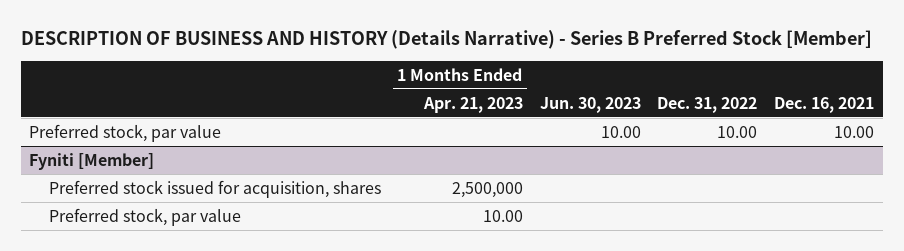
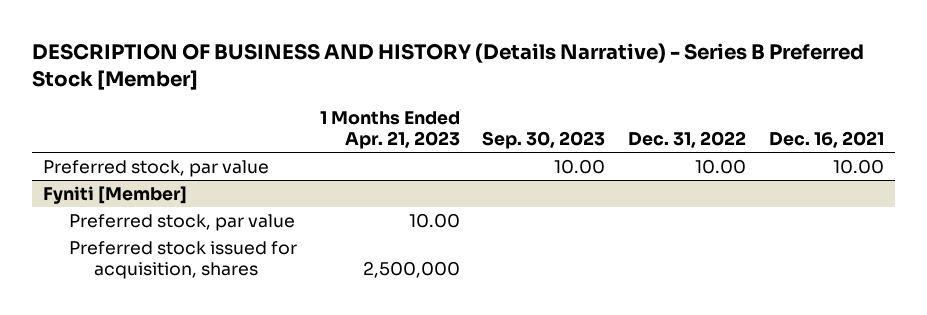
- | 1 Months Ended Apr. 21, 2023 | Jun. 30, 2023 | Dec. 31, 2022 | Dec. 16, 2021
+ | 1 Months Ended Apr. 21, 2023 | Sep. 30, 2023 | Dec. 31, 2022 | Dec. 16, 2021
@ Fyniti [Member]
moved down: Preferred stock issued for acquisition, shares | 2,500,000 | | |

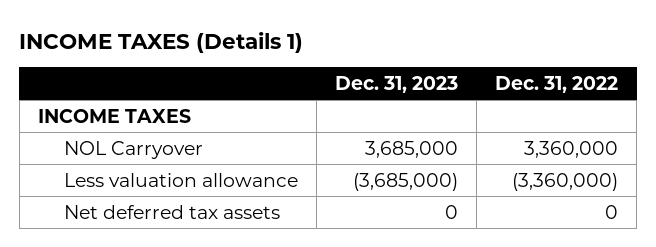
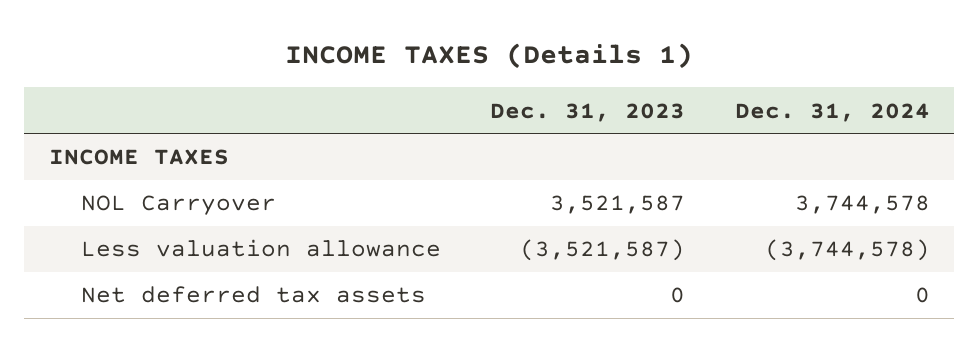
- | Dec. 31, 2023 | Dec. 31, 2022
+ | Dec. 31, 2023 | Dec. 31, 2024
- NOL Carryover | 3,685,000 | 3,360,000
- Less valuation allowance | (3,685,000) | (3,360,000)
+ NOL Carryover | 3,521,587 | 3,744,578
+ Less valuation allowance | (3,521,587) | (3,744,578)

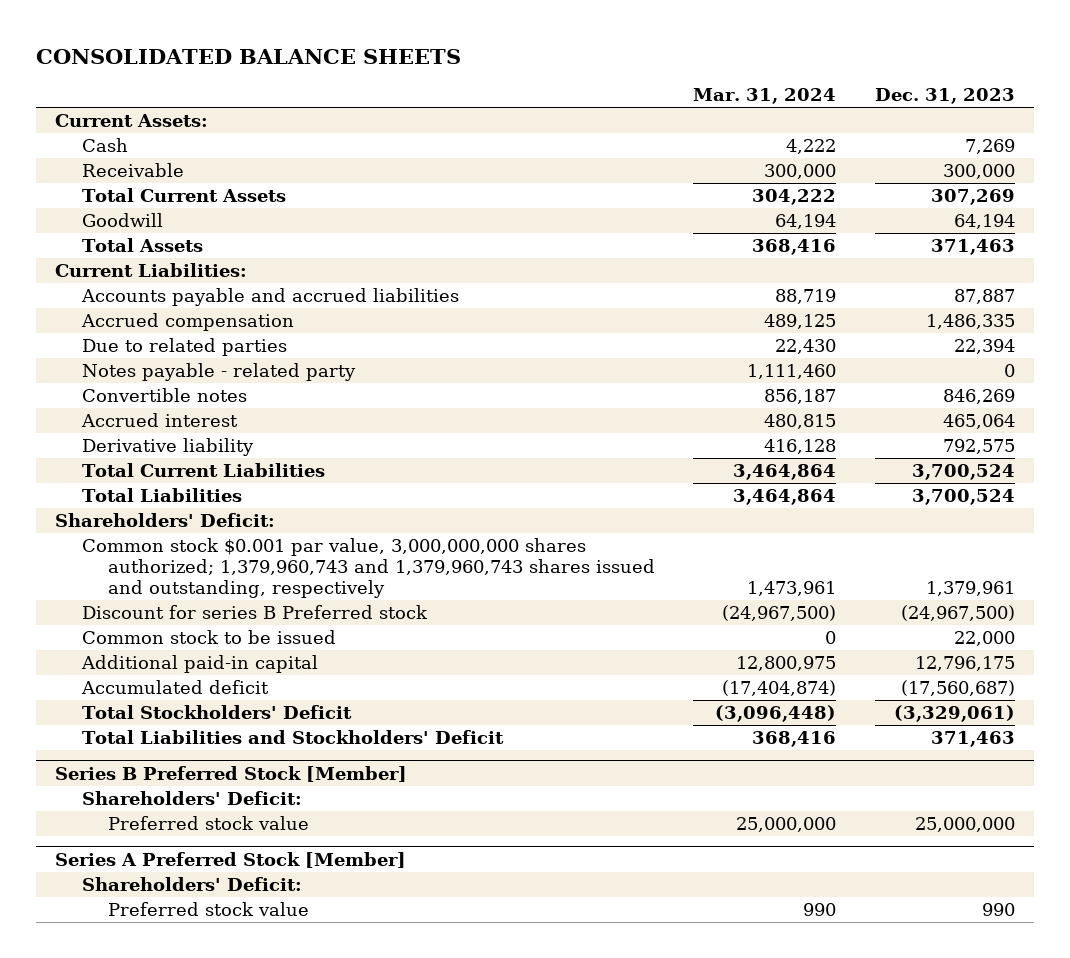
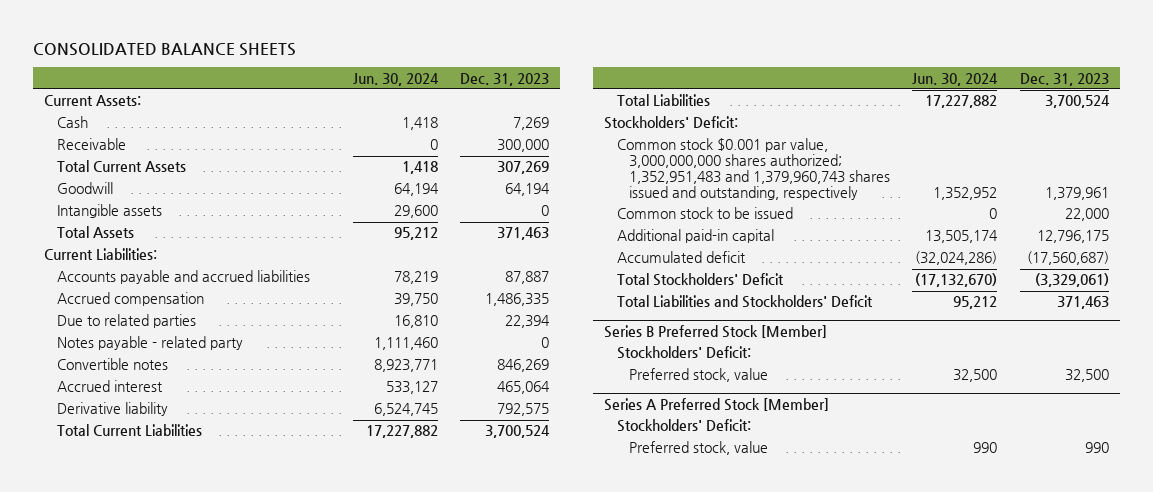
- | Mar. 31, 2024 | Dec. 31, 2023
+ | Jun. 30, 2024 | Dec. 31, 2023
+ Intangible assets | 29,600 | 0
- Shareholders' Deficit:
- Common stock $0.001 par value, 3,000,000,000 shares authorized; 1,379,960,743 and 1,379,960,743 shares issued and outstanding, respectively | 1,473,961 | 1,379,961
- Discount for series B Preferred stock | (24,967,500) | (24,967,500)
+ Stockholders' Deficit:
+ Common stock $0.001 par value, 3,000,000,000 shares authorized; 1,352,951,483 and 1,379,960,743 shares issued and outstanding, respectively | 1,352,952 | 1,379,961
@ Series B Preferred Stock [Member]
- Shareholders' Deficit:
- Preferred stock value | 25,000,000 | 25,000,000
+ Stockholders' Deficit:
+ Preferred stock, value | 32,500 | 32,500
@ Series A Preferred Stock [Member]
- Shareholders' Deficit:
- Preferred stock value | 990 | 990
+ Stockholders' Deficit:
+ Preferred stock, value | 990 | 990

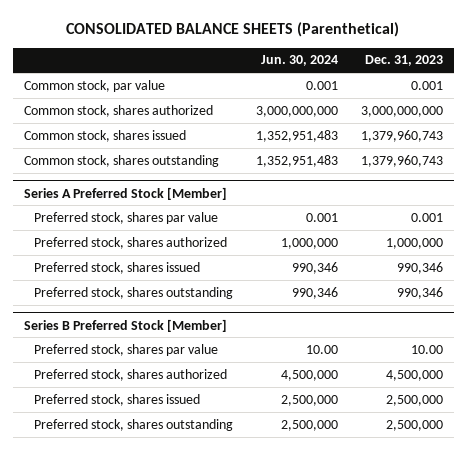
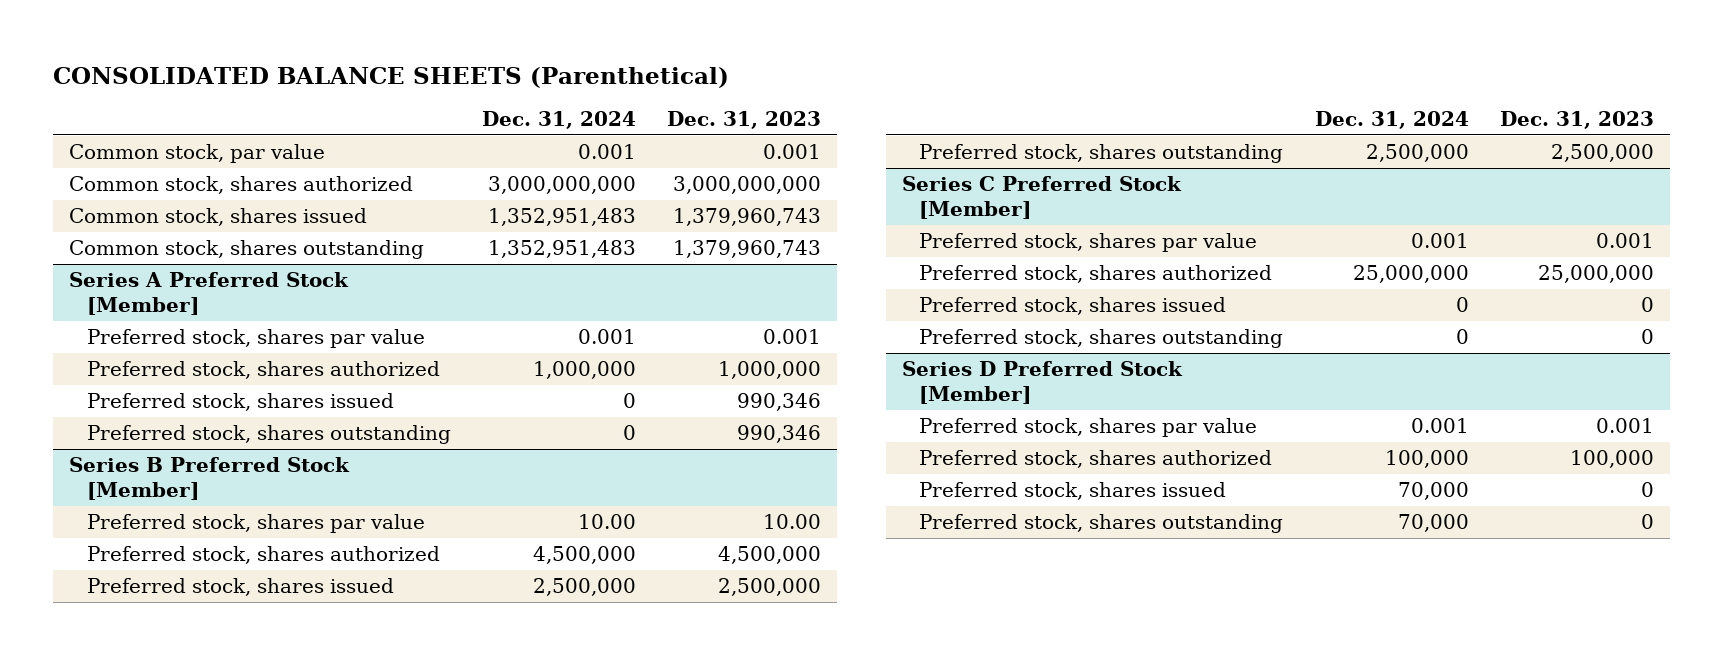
- | Jun. 30, 2024 | Dec. 31, 2023
+ | Dec. 31, 2024 | Dec. 31, 2023
+ Series C Preferred Stock [Member]
+ Preferred stock, shares par value | 0.001 | 0.001
+ Preferred stock, shares authorized | 25,000,000 | 25,000,000
+ Preferred stock, shares issued | 0 | 0
+ Preferred stock, shares outstanding | 0 | 0
+ Series D Preferred Stock [Member]
+ Preferred stock, shares par value | 0.001 | 0.001
+ Preferred stock, shares authorized | 100,000 | 100,000
+ Preferred stock, shares issued | 70,000 | 0
+ Preferred stock, shares outstanding | 70,000 | 0

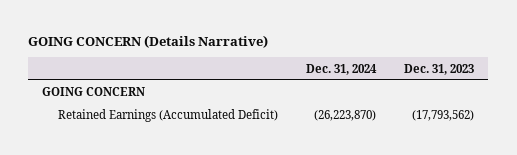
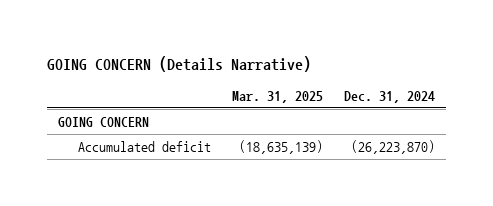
- | Dec. 31, 2024 | Dec. 31, 2023
+ | Mar. 31, 2025 | Dec. 31, 2024
- Retained Earnings (Accumulated Deficit) | (26,223,870) | (17,793,562)
+ Accumulated deficit | (18,635,139) | (26,223,870)

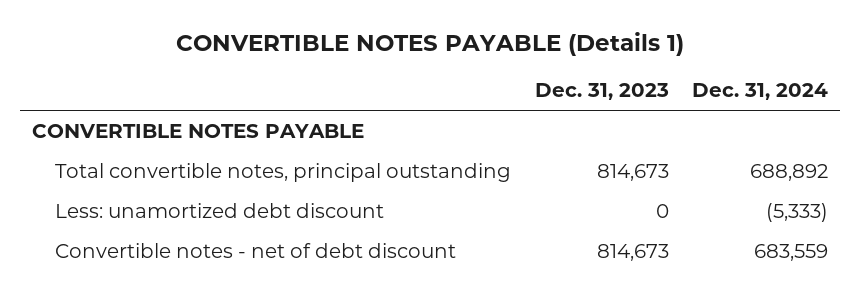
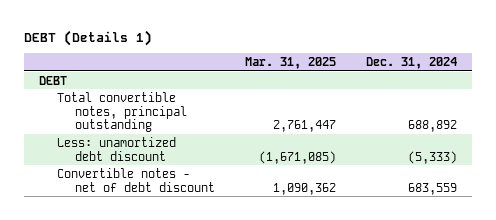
- CONVERTIBLE NOTES PAYABLE (Details 1)
+ DEBT (Details 1)
- | Dec. 31, 2023 | Dec. 31, 2024
+ | Mar. 31, 2025 | Dec. 31, 2024
- CONVERTIBLE NOTES PAYABLE
+ DEBT

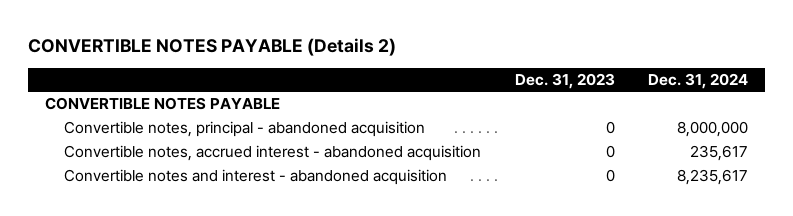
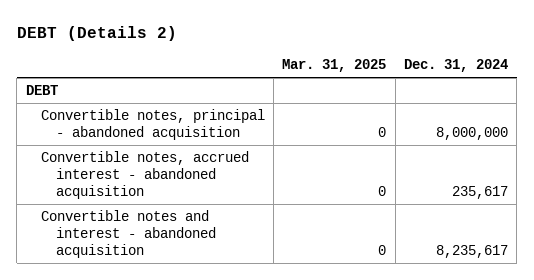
- CONVERTIBLE NOTES PAYABLE (Details 2)
+ DEBT (Details 2)
- | Dec. 31, 2023 | Dec. 31, 2024
+ | Mar. 31, 2025 | Dec. 31, 2024
- CONVERTIBLE NOTES PAYABLE
+ DEBT

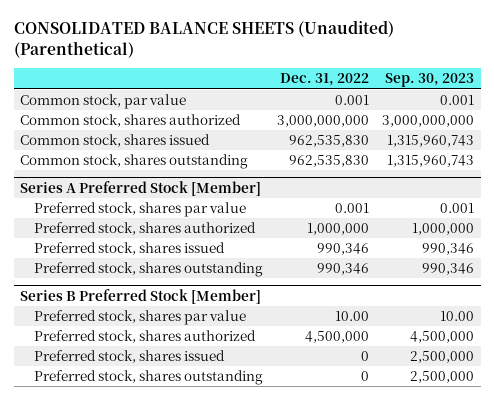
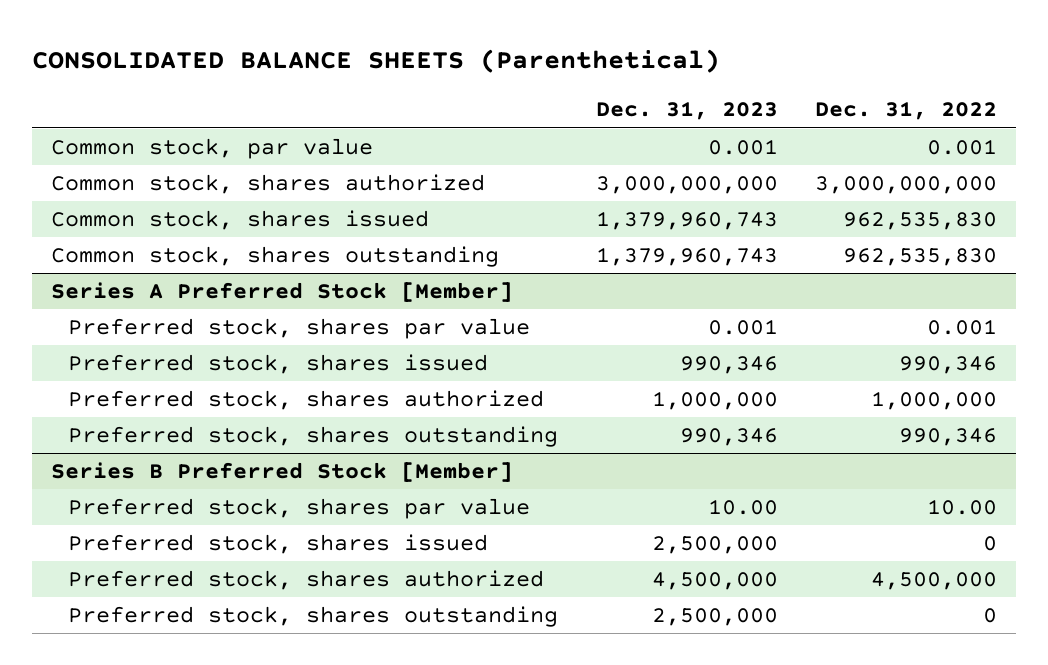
- CONSOLIDATED BALANCE SHEETS (Unaudited) (Parenthetical)
+ CONSOLIDATED BALANCE SHEETS (Parenthetical)
- | Dec. 31, 2022 | Sep. 30, 2023
+ | Dec. 31, 2023 | Dec. 31, 2022
@ Series A Preferred Stock [Member]
moved down: Preferred stock, shares authorized | 1,000,000 | 1,000,000
@ Series B Preferred Stock [Member]
moved down: Preferred stock, shares authorized | 4,500,000 | 4,500,000

